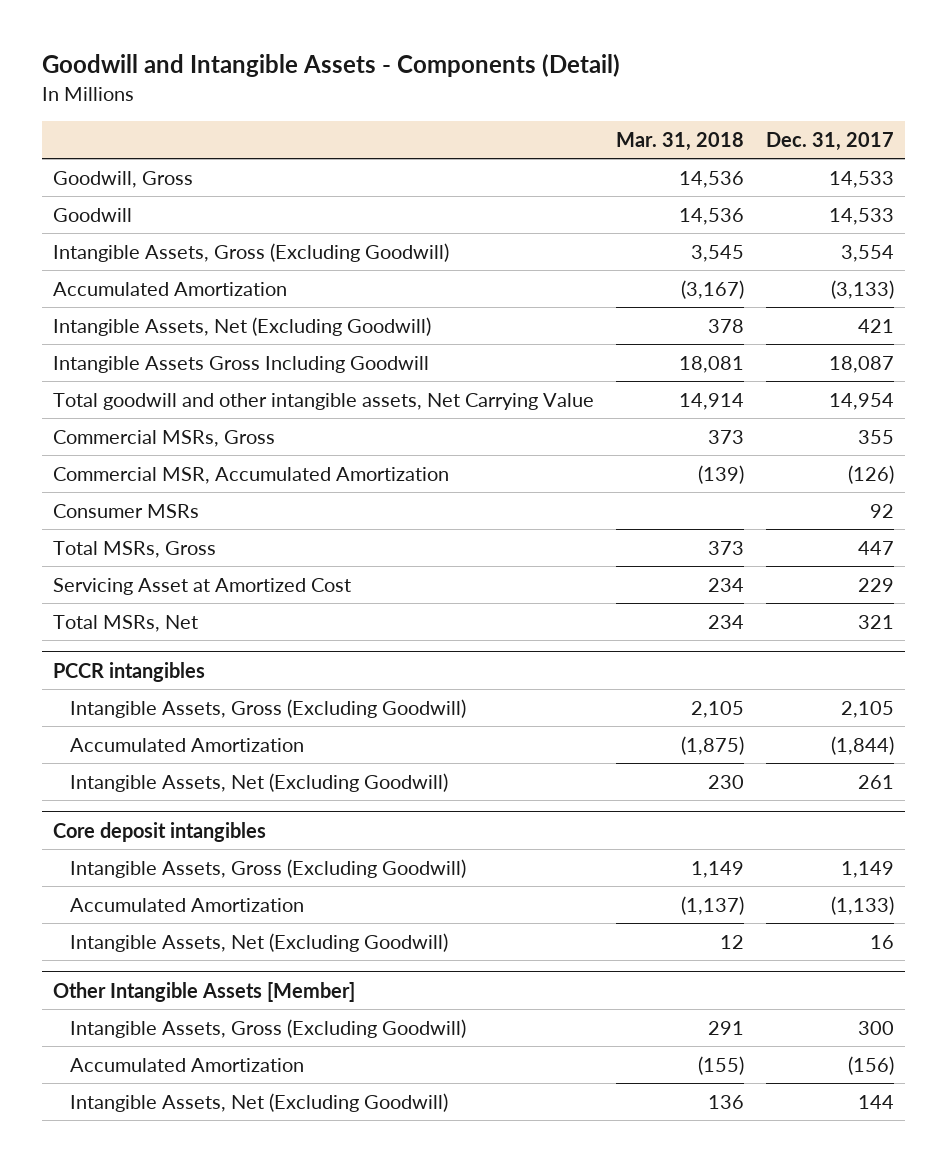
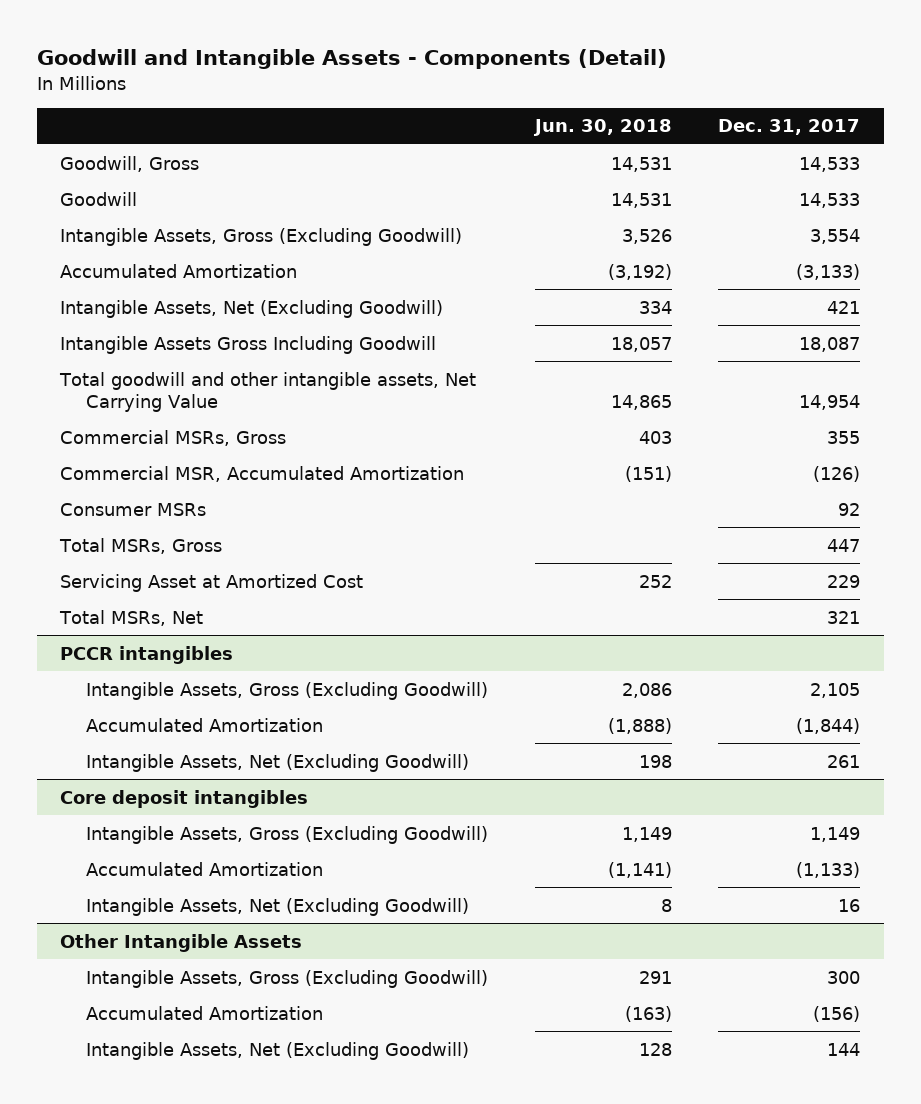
- | Mar. 31, 2018 | Dec. 31, 2017
+ | Jun. 30, 2018 | Dec. 31, 2017
- Other Intangible Assets [Member]
+ Other Intangible Assets

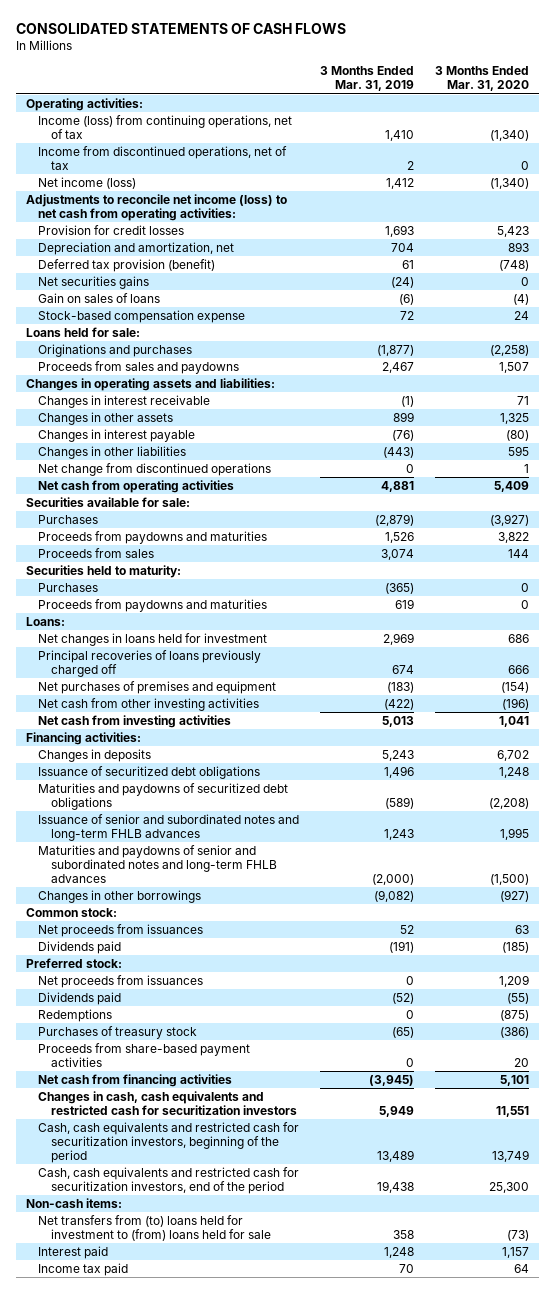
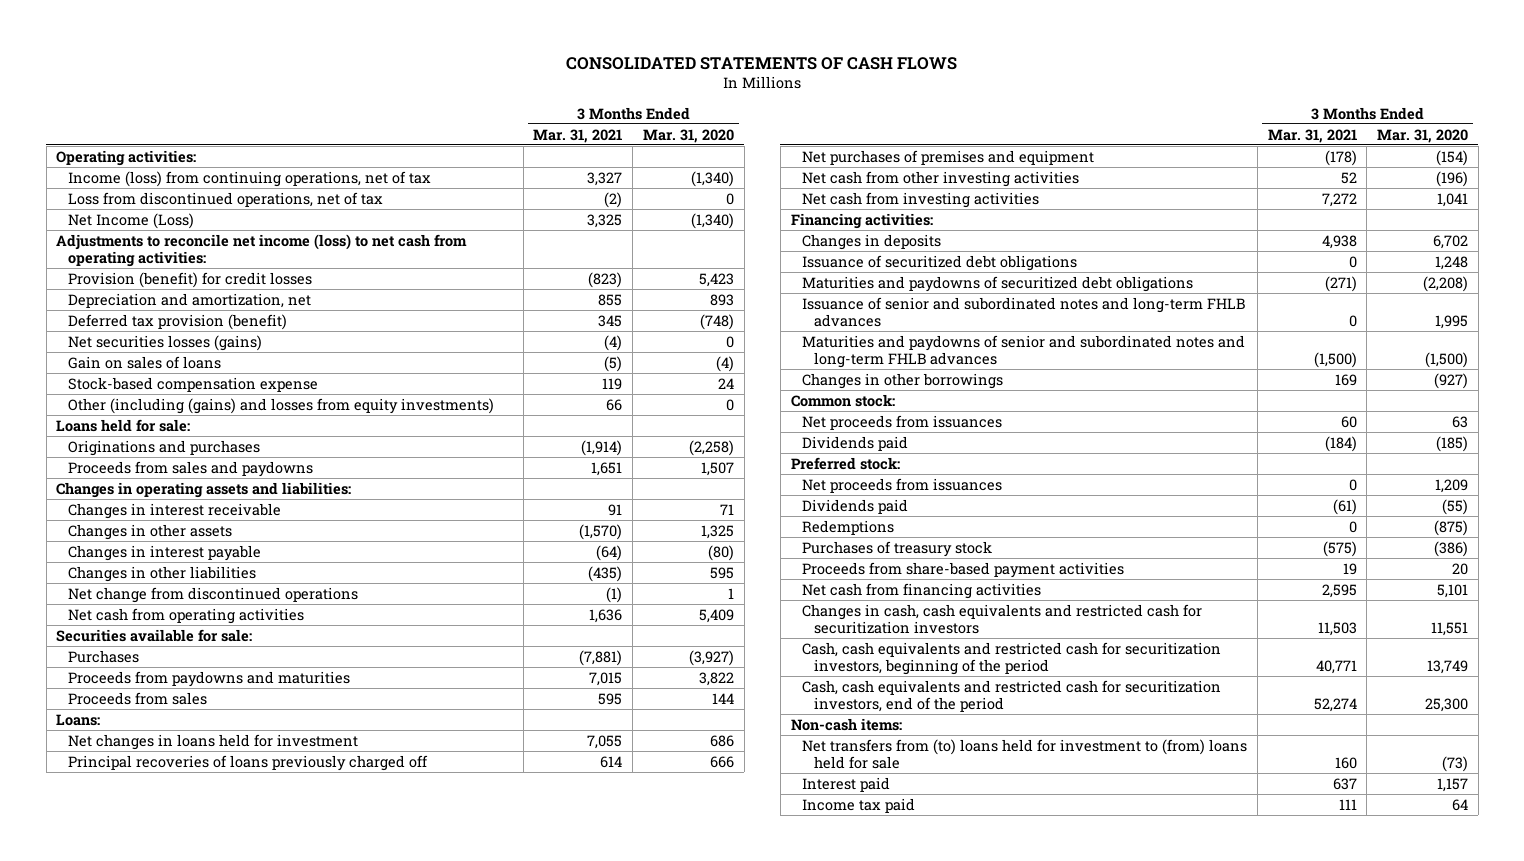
- | 3 Months Ended Mar. 31, 2019 | 3 Months Ended Mar. 31, 2020
+ | 3 Months Ended Mar. 31, 2021 | 3 Months Ended Mar. 31, 2020
- Income from discontinued operations, net of tax | 2 | 0
- Net income (loss) | 1,412 | (1,340)
+ Loss from discontinued operations, net of tax | (2) | 0
+ Net Income (Loss) | 3,325 | (1,340)
- Provision for credit losses | 1,693 | 5,423
+ Provision (benefit) for credit losses | (823) | 5,423
- Net securities gains | (24) | 0
+ Net securities losses (gains) | (4) | 0
+ Other (including (gains) and losses from equity investments) | 66 | 0
- Securities held to maturity:
- Purchases | (365) | 0
- Proceeds from paydowns and maturities | 619 | 0

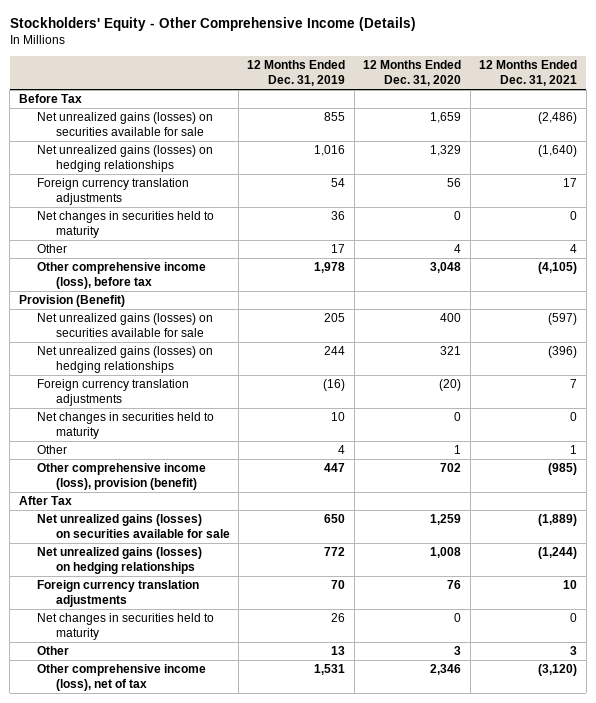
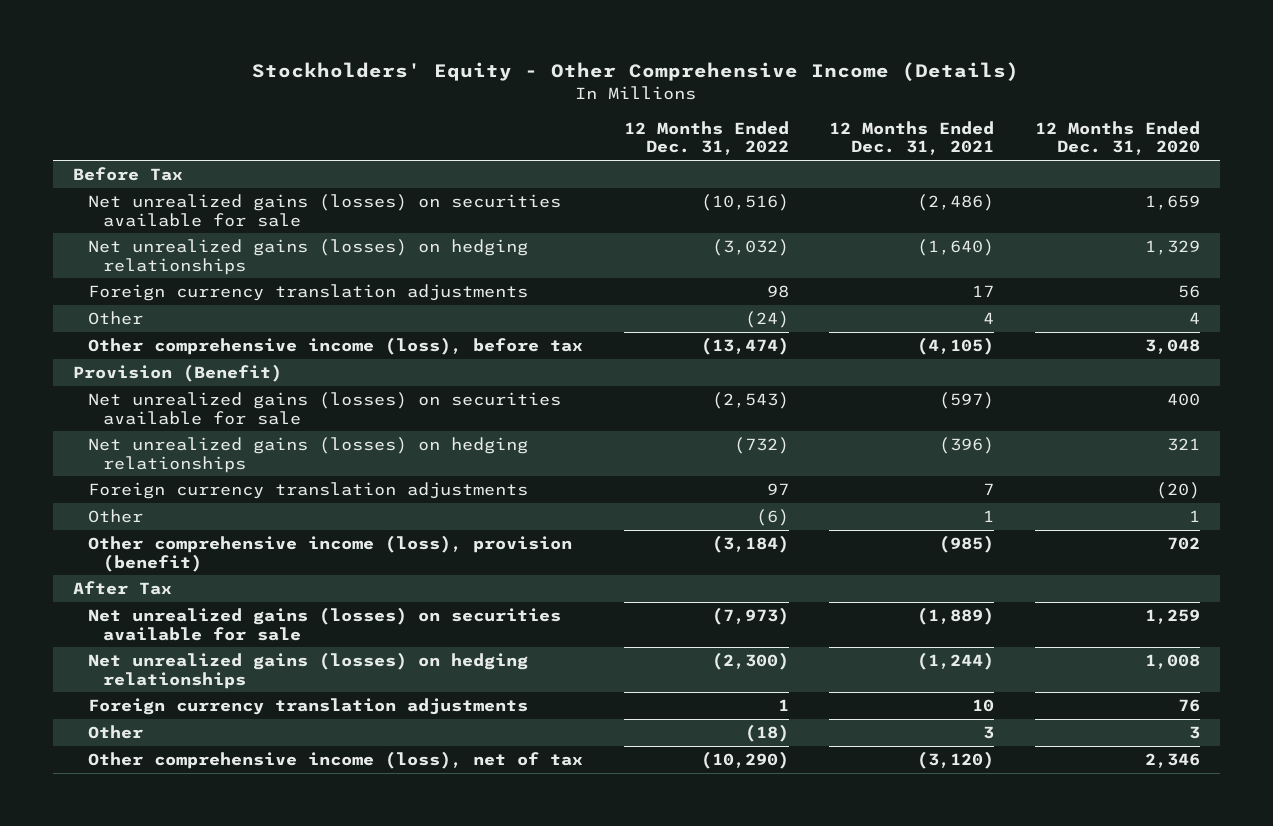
- | 12 Months Ended Dec. 31, 2019 | 12 Months Ended Dec. 31, 2020 | 12 Months Ended Dec. 31, 2021
+ | 12 Months Ended Dec. 31, 2022 | 12 Months Ended Dec. 31, 2021 | 12 Months Ended Dec. 31, 2020
- Net changes in securities held to maturity | 36 | 0 | 0
- Net changes in securities held to maturity | 10 | 0 | 0
- Net changes in securities held to maturity | 26 | 0 | 0

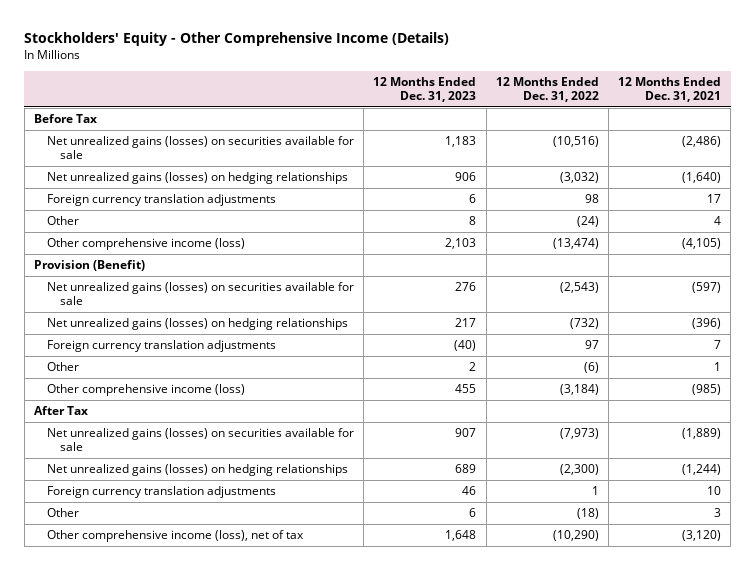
- | 12 Months Ended Dec. 31, 2022 | 12 Months Ended Dec. 31, 2021 | 12 Months Ended Dec. 31, 2020
+ | 12 Months Ended Dec. 31, 2023 | 12 Months Ended Dec. 31, 2022 | 12 Months Ended Dec. 31, 2021
- Other comprehensive income (loss), before tax | (13,474) | (4,105) | 3,048
+ Other comprehensive income (loss) | 2,103 | (13,474) | (4,105)
- Other comprehensive income (loss), provision (benefit) | (3,184) | (985) | 702
+ Other comprehensive income (loss) | 455 | (3,184) | (985)

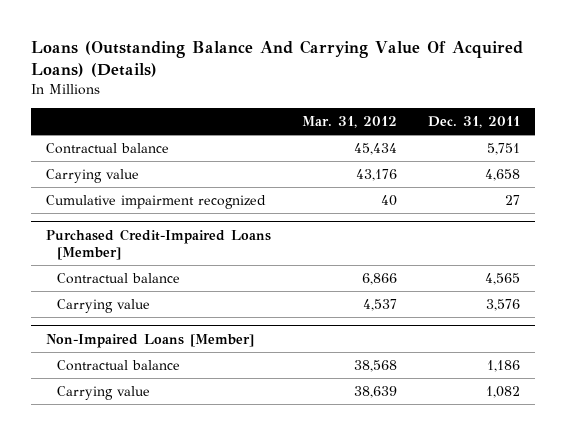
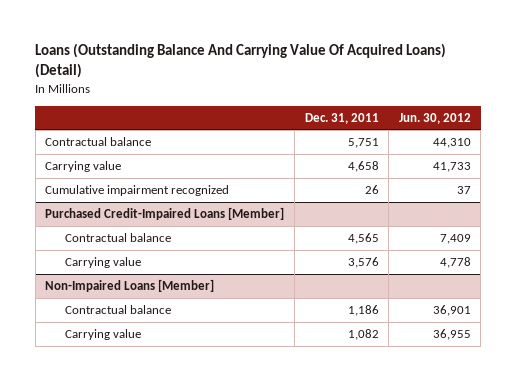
- Loans (Outstanding Balance And Carrying Value Of Acquired Loans) (Details)
+ Loans (Outstanding Balance And Carrying Value Of Acquired Loans) (Detail)
- | Mar. 31, 2012 | Dec. 31, 2011
+ | Dec. 31, 2011 | Jun. 30, 2012
- Cumulative impairment recognized | 40 | 27
+ Cumulative impairment recognized | 26 | 37

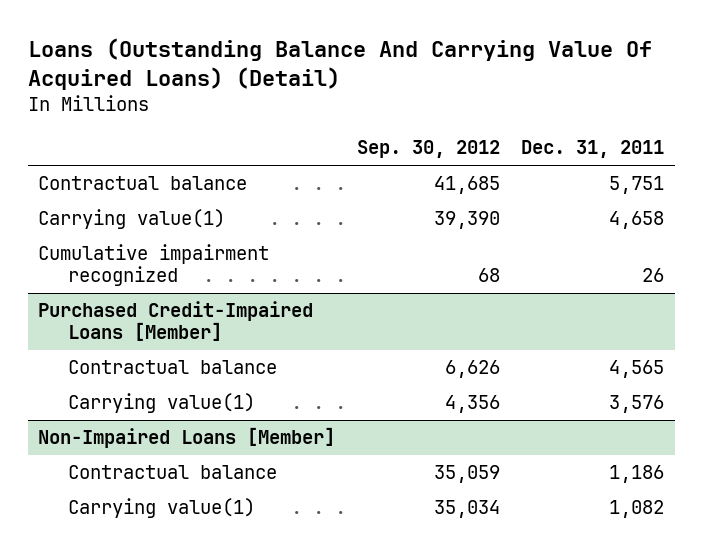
- | Dec. 31, 2011 | Jun. 30, 2012
+ | Sep. 30, 2012 | Dec. 31, 2011
- Carrying value | 4,658 | 41,733
+ Carrying value(1) | 39,390 | 4,658
@ Purchased Credit-Impaired Loans [Member]
- Carrying value | 3,576 | 4,778
+ Carrying value(1) | 4,356 | 3,576
@ Non-Impaired Loans [Member]
- Carrying value | 1,082 | 36,955
+ Carrying value(1) | 35,034 | 1,082

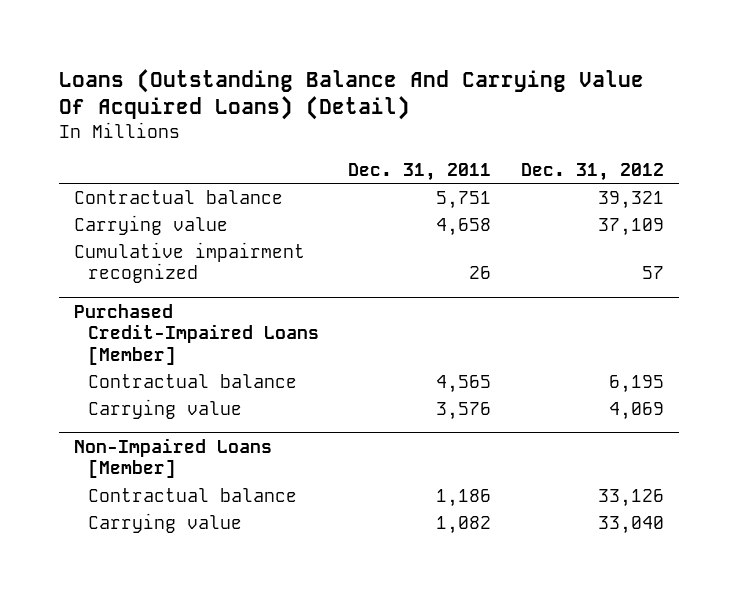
- | Sep. 30, 2012 | Dec. 31, 2011
+ | Dec. 31, 2011 | Dec. 31, 2012
- Carrying value(1) | 39,390 | 4,658
+ Carrying value | 4,658 | 37,109
@ Purchased Credit-Impaired Loans [Member]
- Carrying value(1) | 4,356 | 3,576
+ Carrying value | 3,576 | 4,069
@ Non-Impaired Loans [Member]
- Carrying value(1) | 35,034 | 1,082
+ Carrying value | 1,082 | 33,040

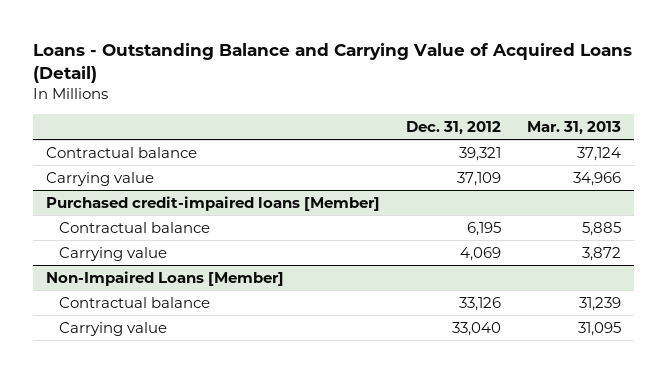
- Loans (Outstanding Balance And Carrying Value Of Acquired Loans) (Detail)
+ Loans - Outstanding Balance and Carrying Value of Acquired Loans (Detail)
- | Dec. 31, 2011 | Dec. 31, 2012
+ | Dec. 31, 2012 | Mar. 31, 2013
- Cumulative impairment recognized | 26 | 57
- Purchased Credit-Impaired Loans [Member]
+ Purchased credit-impaired loans [Member]

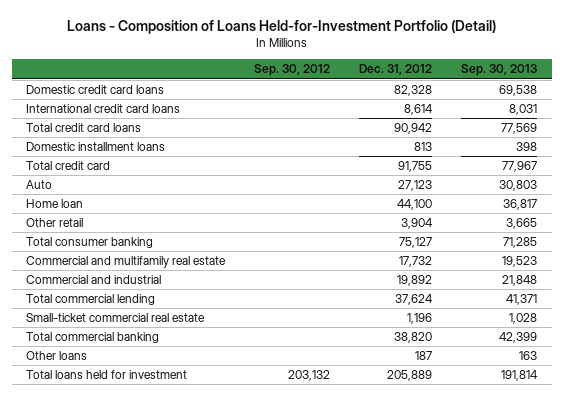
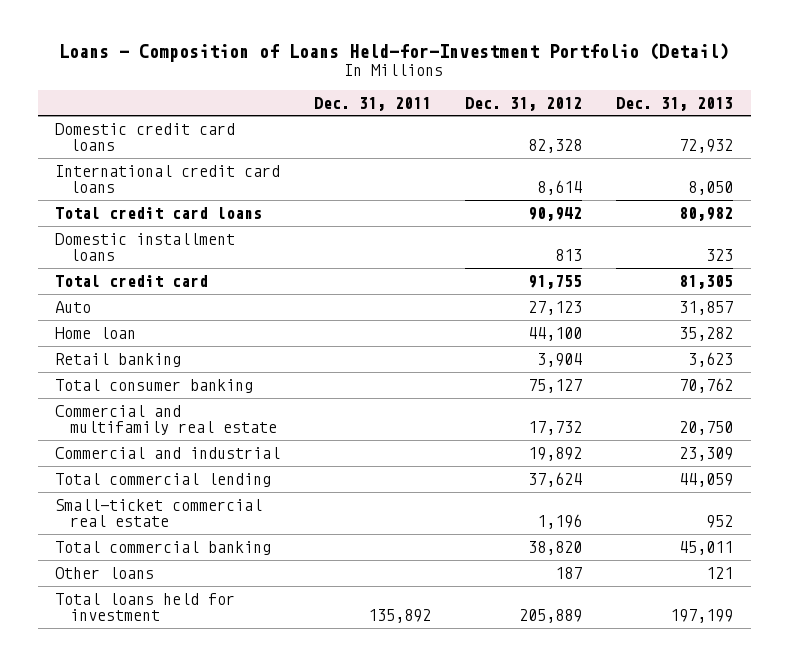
- | Sep. 30, 2012 | Dec. 31, 2012 | Sep. 30, 2013
+ | Dec. 31, 2011 | Dec. 31, 2012 | Dec. 31, 2013
- Other retail | | 3,904 | 3,665
+ Retail banking | | 3,904 | 3,623

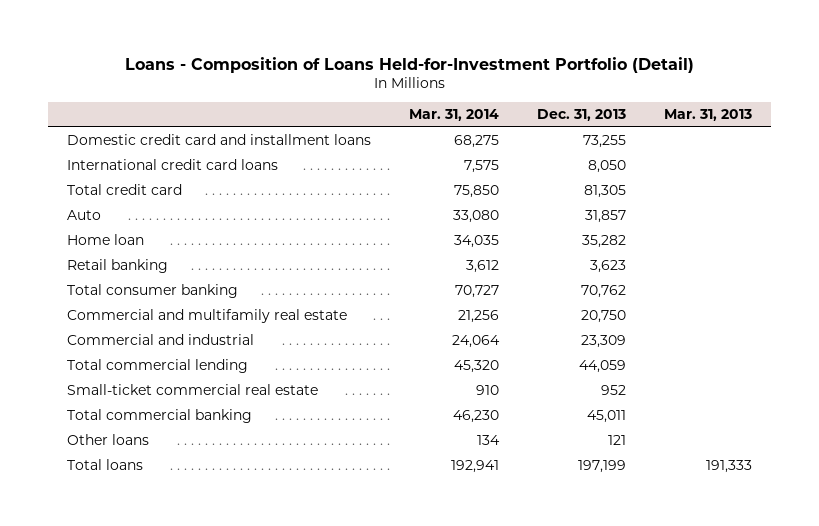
- | Dec. 31, 2011 | Dec. 31, 2012 | Dec. 31, 2013
+ | Mar. 31, 2014 | Dec. 31, 2013 | Mar. 31, 2013
- Domestic credit card loans | | 82,328 | 72,932
+ Domestic credit card and installment loans | 68,275 | 73,255 |
- Total credit card loans | | 90,942 | 80,982
- Domestic installment loans | | 813 | 323
- Total loans held for investment | 135,892 | 205,889 | 197,199
+ Total loans | 192,941 | 197,199 | 191,333

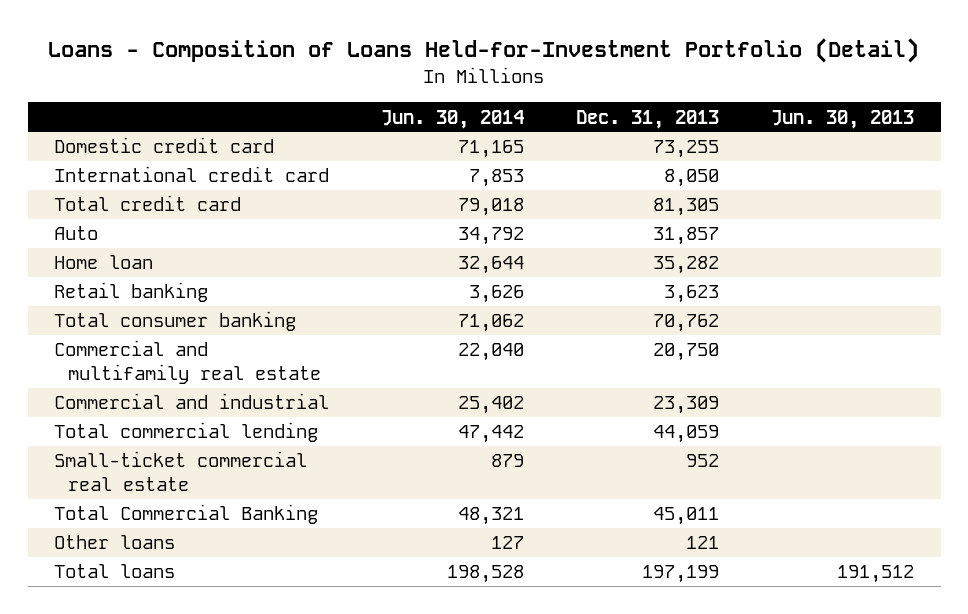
- | Mar. 31, 2014 | Dec. 31, 2013 | Mar. 31, 2013
+ | Jun. 30, 2014 | Dec. 31, 2013 | Jun. 30, 2013
- Domestic credit card and installment loans | 68,275 | 73,255 |
- International credit card loans | 7,575 | 8,050 |
+ Domestic credit card | 71,165 | 73,255 |
+ International credit card | 7,853 | 8,050 |
- Total commercial banking | 46,230 | 45,011 |
+ Total Commercial Banking | 48,321 | 45,011 |

